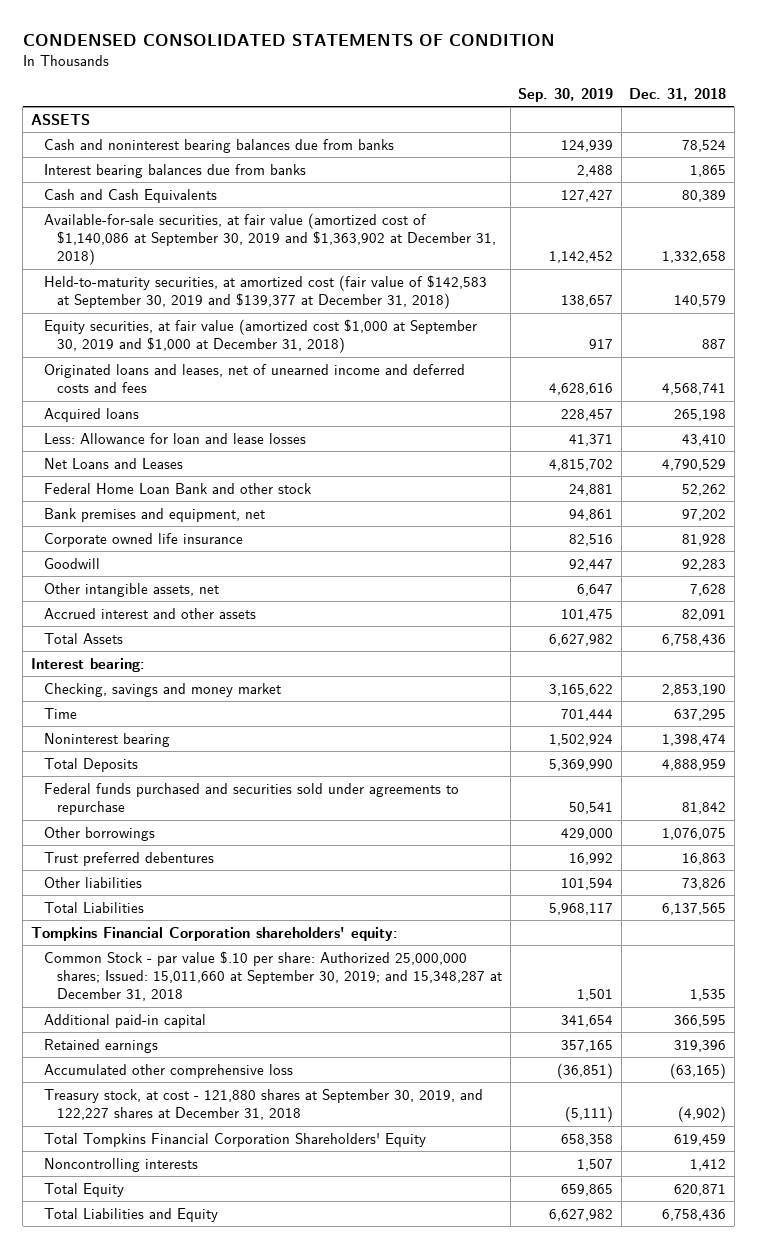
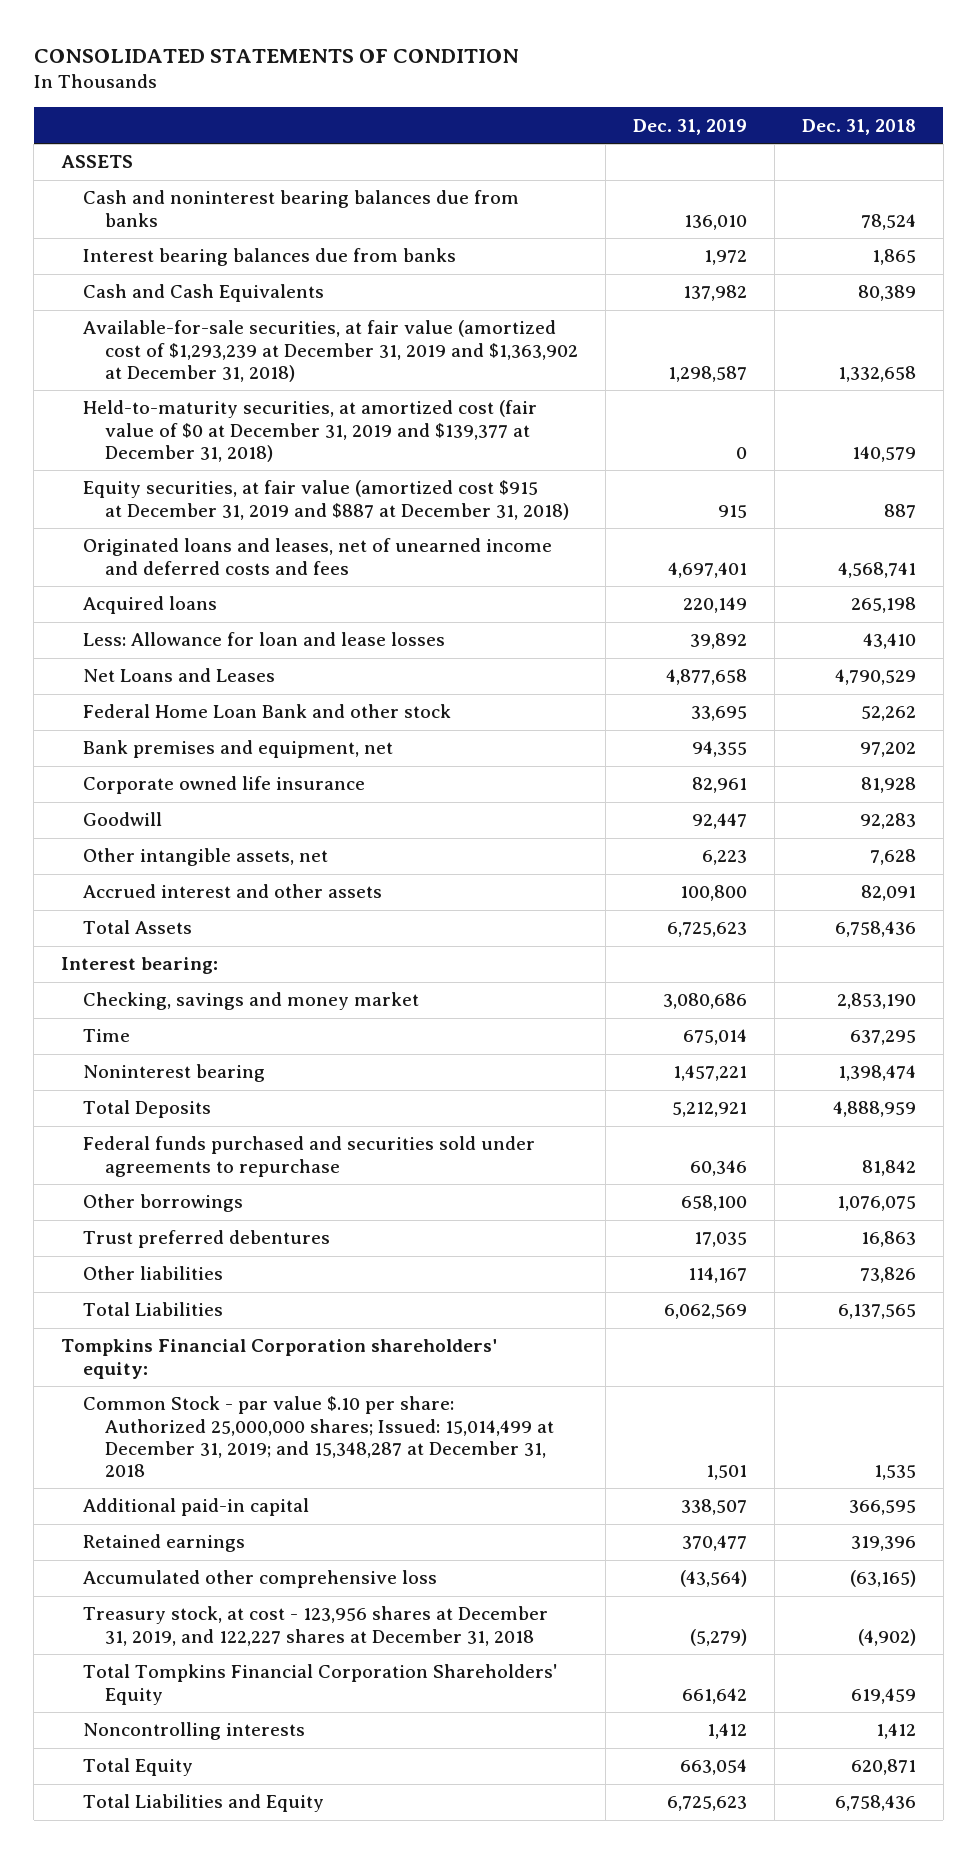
- CONDENSED CONSOLIDATED STATEMENTS OF CONDITION
+ CONSOLIDATED STATEMENTS OF CONDITION
- | Sep. 30, 2019 | Dec. 31, 2018
+ | Dec. 31, 2019 | Dec. 31, 2018
- Available-for-sale securities, at fair value (amortized cost of $1,140,086 at September 30, 2019 and $1,363,902 at December 31, 2018) | 1,142,452 | 1,332,658
- Held-to-maturity securities, at amortized cost (fair value of $142,583 at September 30, 2019 and $139,377 at December 31, 2018) | 138,657 | 140,579
- Equity securities, at fair value (amortized cost $1,000 at September 30, 2019 and $1,000 at December 31, 2018) | 917 | 887
+ Available-for-sale securities, at fair value (amortized cost of $1,293,239 at December 31, 2019 and $1,363,902 at December 31, 2018) | 1,298,587 | 1,332,658
+ Held-to-maturity securities, at amortized cost (fair value of $0 at December 31, 2019 and $139,377 at December 31, 2018) | 0 | 140,579
+ Equity securities, at fair value (amortized cost $915 at December 31, 2019 and $887 at December 31, 2018) | 915 | 887
- Common Stock - par value $.10 per share: Authorized 25,000,000 shares; Issued: 15,011,660 at September 30, 2019; and 15,348,287 at December 31, 2018 | 1,501 | 1,535
+ Common Stock - par value $.10 per share: Authorized 25,000,000 shares; Issued: 15,014,499 at December 31, 2019; and 15,348,287 at December 31, 2018 | 1,501 | 1,535
- Treasury stock, at cost - 121,880 shares at September 30, 2019, and 122,227 shares at December 31, 2018 | (5,111) | (4,902)
+ Treasury stock, at cost - 123,956 shares at December 31, 2019, and 122,227 shares at December 31, 2018 | (5,279) | (4,902)

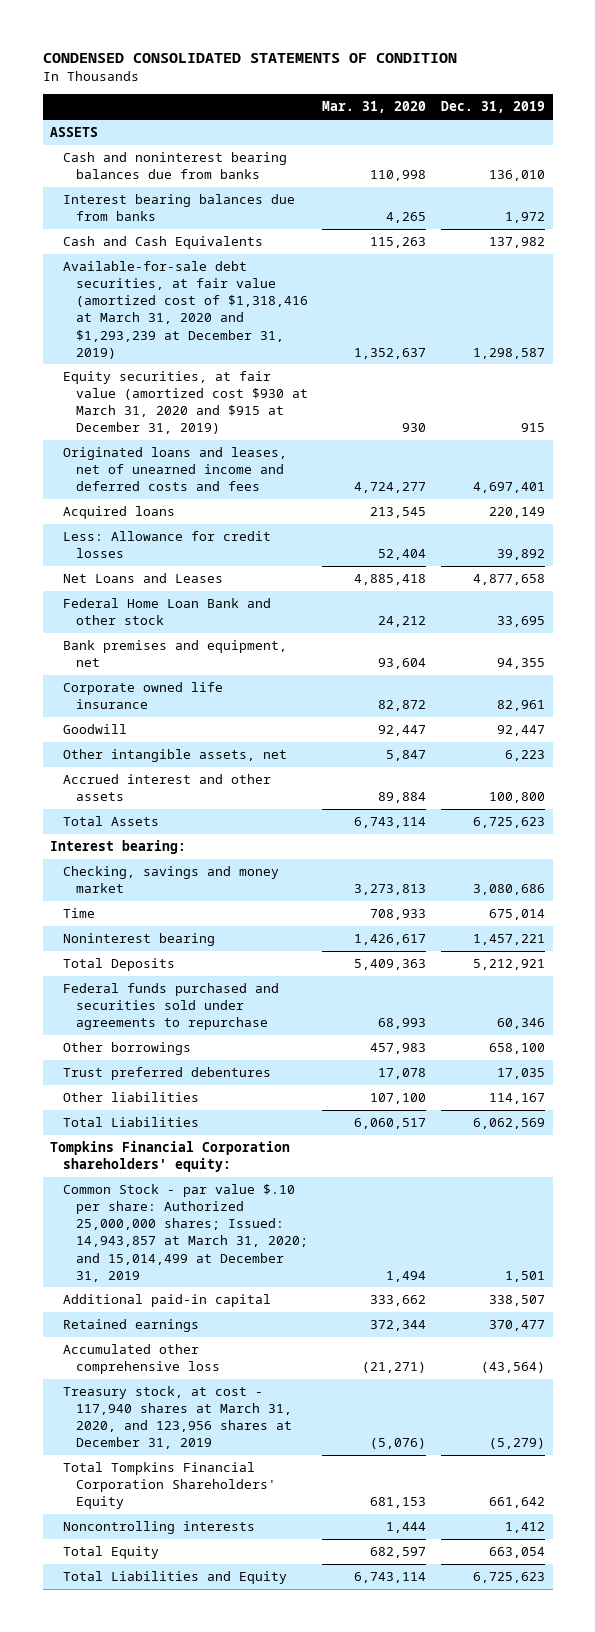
- CONSOLIDATED STATEMENTS OF CONDITION
+ CONDENSED CONSOLIDATED STATEMENTS OF CONDITION
- | Dec. 31, 2019 | Dec. 31, 2018
+ | Mar. 31, 2020 | Dec. 31, 2019
- Available-for-sale securities, at fair value (amortized cost of $1,293,239 at December 31, 2019 and $1,363,902 at December 31, 2018) | 1,298,587 | 1,332,658
- Held-to-maturity securities, at amortized cost (fair value of $0 at December 31, 2019 and $139,377 at December 31, 2018) | 0 | 140,579
- Equity securities, at fair value (amortized cost $915 at December 31, 2019 and $887 at December 31, 2018) | 915 | 887
+ Available-for-sale debt securities, at fair value (amortized cost of $1,318,416 at March 31, 2020 and $1,293,239 at December 31, 2019) | 1,352,637 | 1,298,587
+ Equity securities, at fair value (amortized cost $930 at March 31, 2020 and $915 at December 31, 2019) | 930 | 915
- Less: Allowance for loan and lease losses | 39,892 | 43,410
+ Less: Allowance for credit losses | 52,404 | 39,892
- Common Stock - par value $.10 per share: Authorized 25,000,000 shares; Issued: 15,014,499 at December 31, 2019; and 15,348,287 at December 31, 2018 | 1,501 | 1,535
+ Common Stock - par value $.10 per share: Authorized 25,000,000 shares; Issued: 14,943,857 at March 31, 2020; and 15,014,499 at December 31, 2019 | 1,494 | 1,501
- Treasury stock, at cost - 123,956 shares at December 31, 2019, and 122,227 shares at December 31, 2018 | (5,279) | (4,902)
+ Treasury stock, at cost - 117,940 shares at March 31, 2020, and 123,956 shares at December 31, 2019 | (5,076) | (5,279)

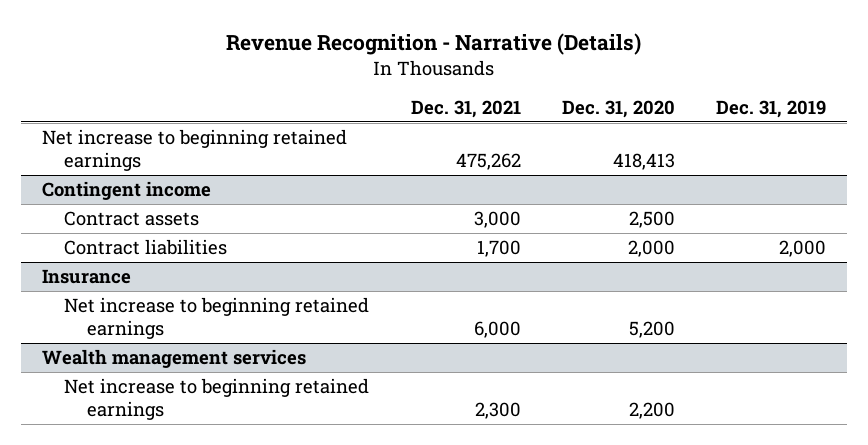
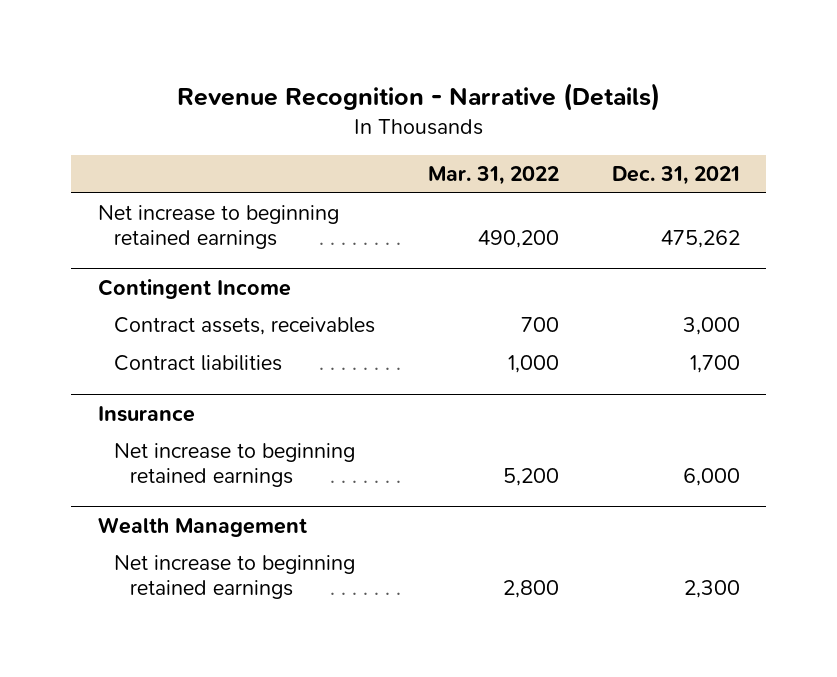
- | Dec. 31, 2021 | Dec. 31, 2020 | Dec. 31, 2019
+ | Mar. 31, 2022 | Dec. 31, 2021
- Contingent income
- Contract assets | 3,000 | 2,500 |
+ Contingent Income
+ Contract assets, receivables | 700 | 3,000
- Wealth management services
+ Wealth Management

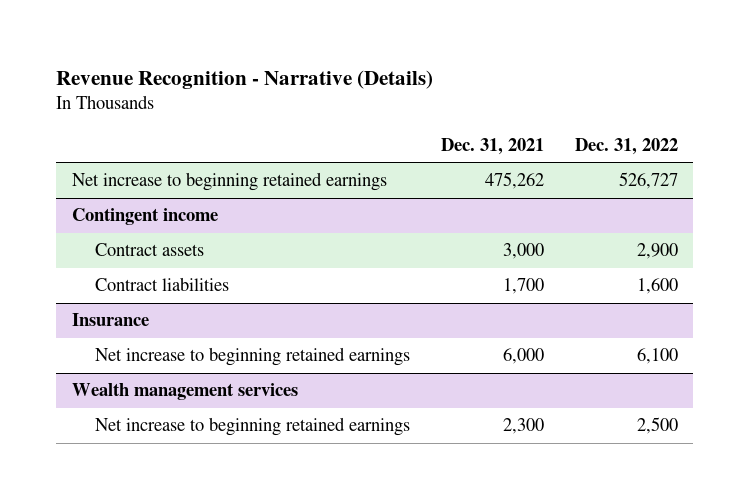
- | Mar. 31, 2022 | Dec. 31, 2021
+ | Dec. 31, 2021 | Dec. 31, 2022
- Contingent Income
- Contract assets, receivables | 700 | 3,000
+ Contingent income
+ Contract assets | 3,000 | 2,900
- Wealth Management
+ Wealth management services

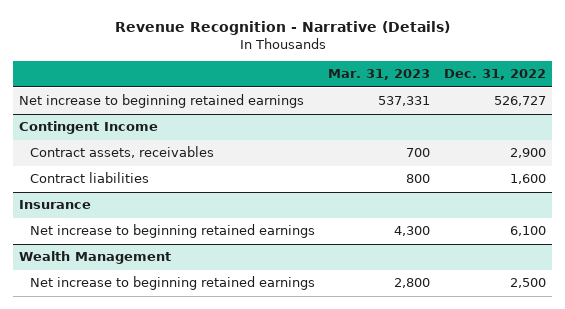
- | Dec. 31, 2021 | Dec. 31, 2022
+ | Mar. 31, 2023 | Dec. 31, 2022
- Contingent income
- Contract assets | 3,000 | 2,900
+ Contingent Income
+ Contract assets, receivables | 700 | 2,900
- Wealth management services
+ Wealth Management

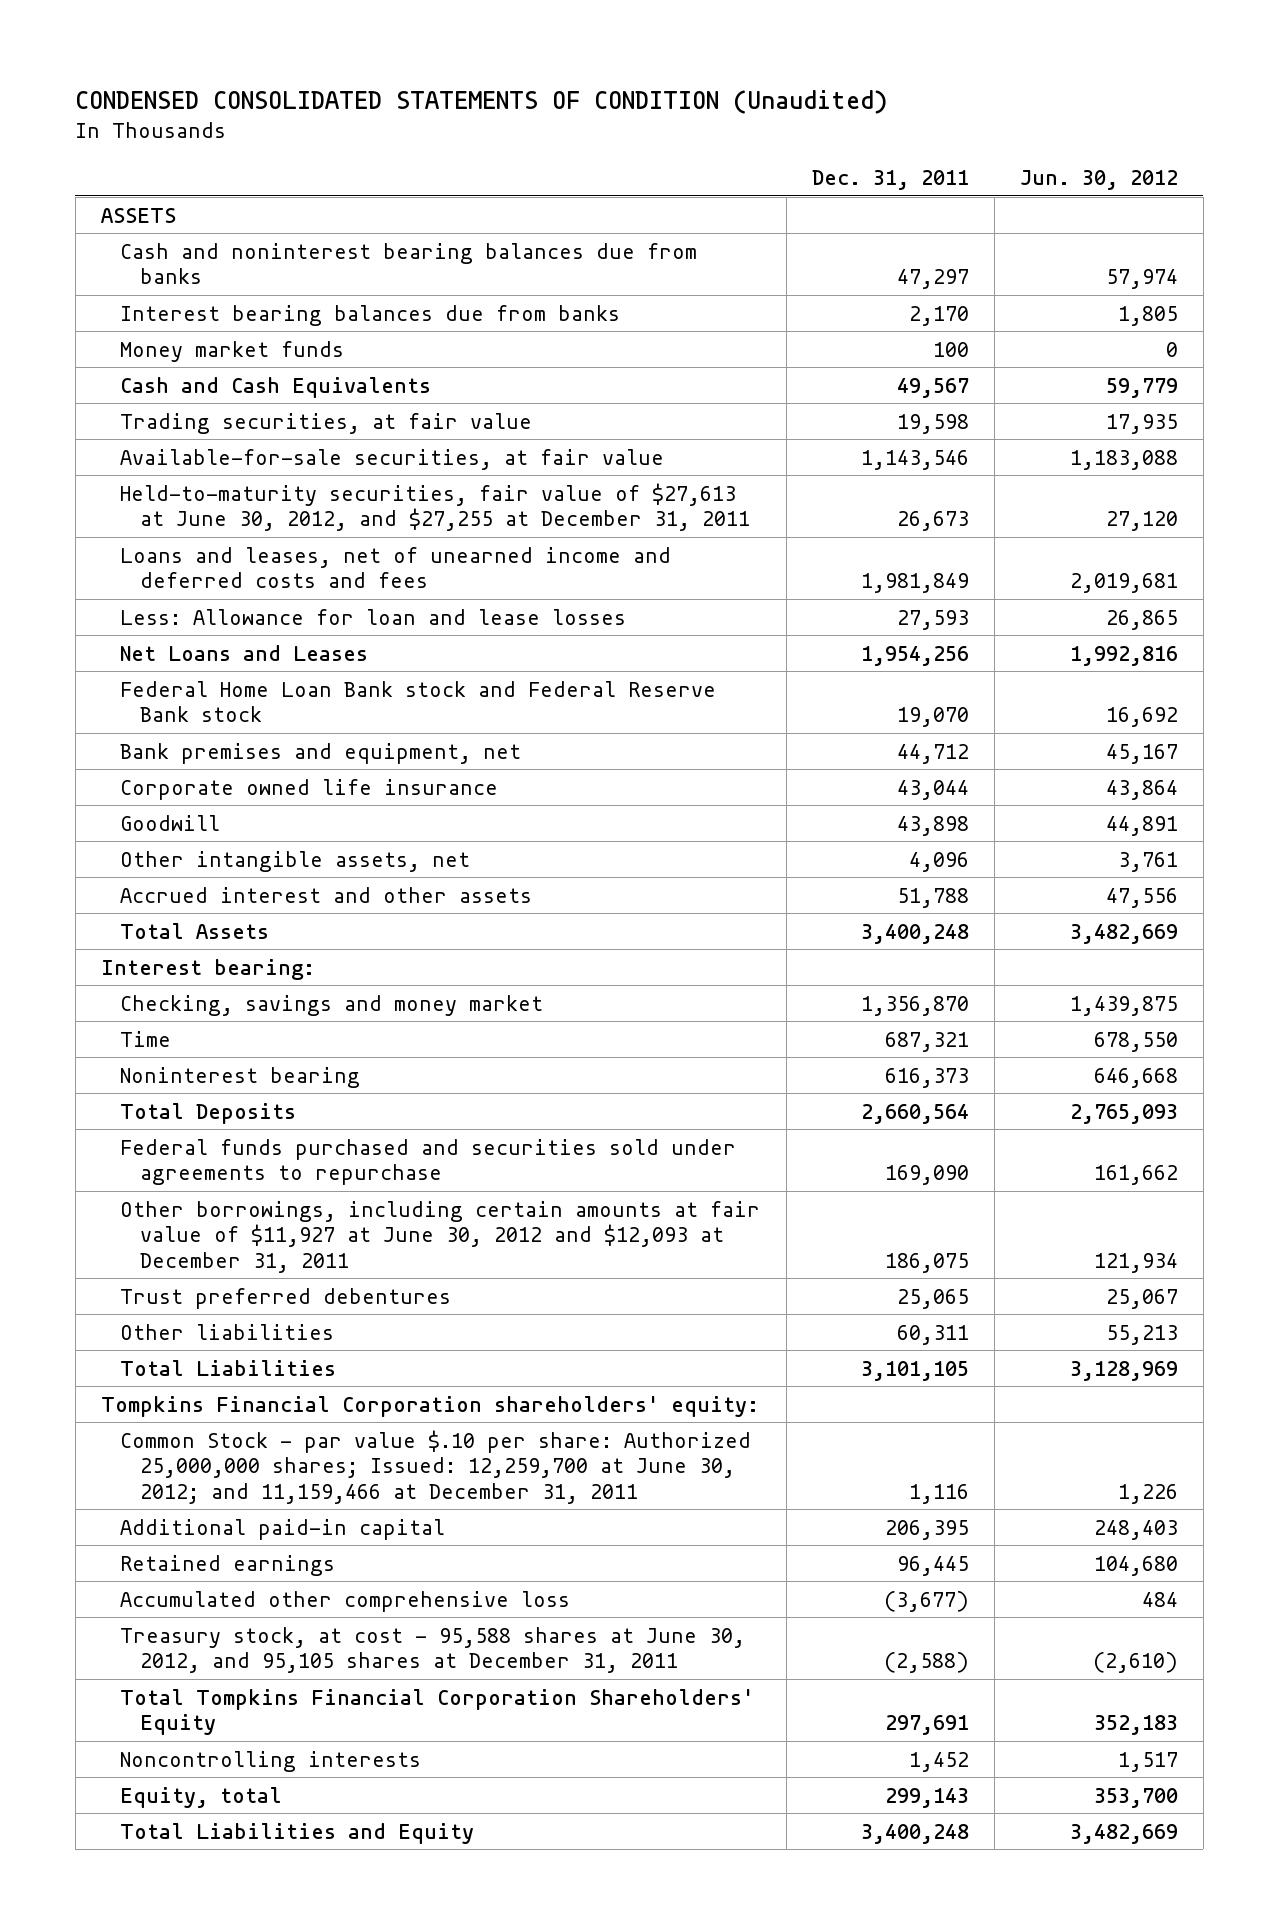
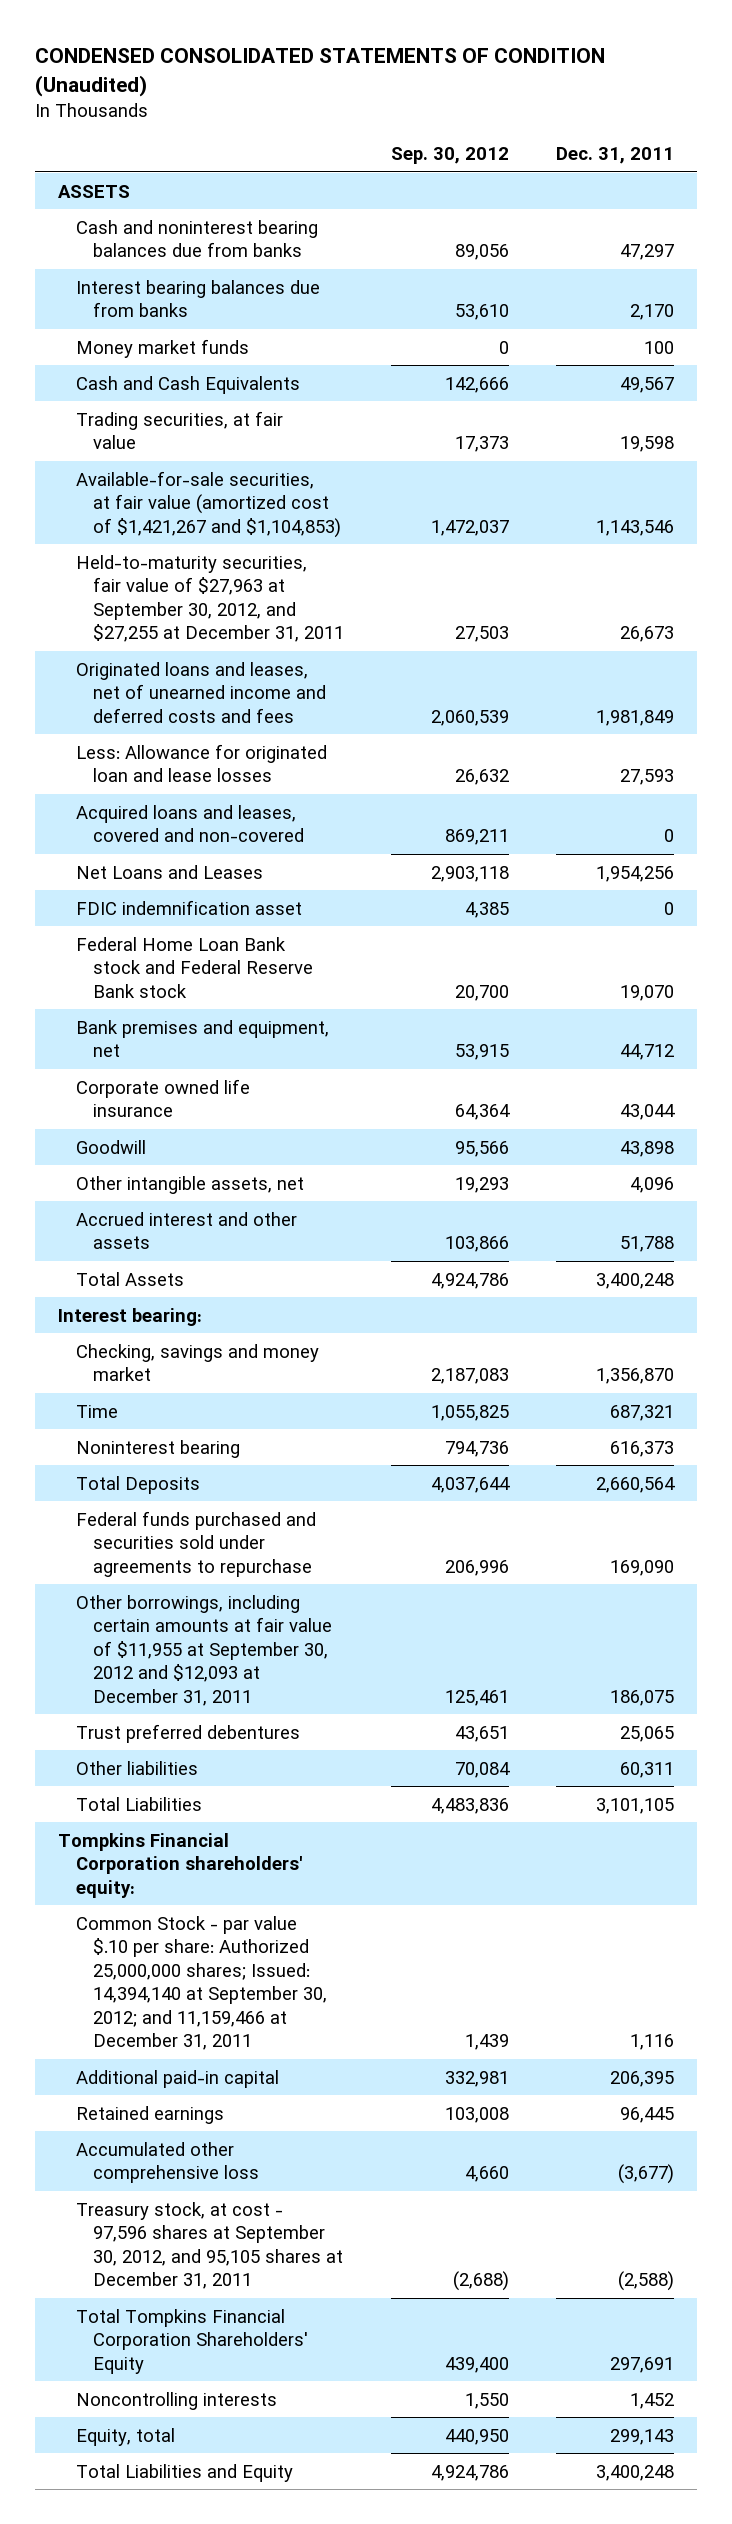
- | Dec. 31, 2011 | Jun. 30, 2012
+ | Sep. 30, 2012 | Dec. 31, 2011
- Available-for-sale securities, at fair value | 1,143,546 | 1,183,088
- Held-to-maturity securities, fair value of $27,613 at June 30, 2012, and $27,255 at December 31, 2011 | 26,673 | 27,120
- Loans and leases, net of unearned income and deferred costs and fees | 1,981,849 | 2,019,681
- Less: Allowance for loan and lease losses | 27,593 | 26,865
+ Available-for-sale securities, at fair value (amortized cost of $1,421,267 and $1,104,853) | 1,472,037 | 1,143,546
+ Held-to-maturity securities, fair value of $27,963 at September 30, 2012, and $27,255 at December 31, 2011 | 27,503 | 26,673
+ Originated loans and leases, net of unearned income and deferred costs and fees | 2,060,539 | 1,981,849
+ Less: Allowance for originated loan and lease losses | 26,632 | 27,593
+ Acquired loans and leases, covered and non-covered | 869,211 | 0
+ FDIC indemnification asset | 4,385 | 0
- Other borrowings, including certain amounts at fair value of $11,927 at June 30, 2012 and $12,093 at December 31, 2011 | 186,075 | 121,934
+ Other borrowings, including certain amounts at fair value of $11,955 at September 30, 2012 and $12,093 at December 31, 2011 | 125,461 | 186,075
- Common Stock - par value $.10 per share: Authorized 25,000,000 shares; Issued: 12,259,700 at June 30, 2012; and 11,159,466 at December 31, 2011 | 1,116 | 1,226
+ Common Stock - par value $.10 per share: Authorized 25,000,000 shares; Issued: 14,394,140 at September 30, 2012; and 11,159,466 at December 31, 2011 | 1,439 | 1,116
- Treasury stock, at cost - 95,588 shares at June 30, 2012, and 95,105 shares at December 31, 2011 | (2,588) | (2,610)
+ Treasury stock, at cost - 97,596 shares at September 30, 2012, and 95,105 shares at December 31, 2011 | (2,688) | (2,588)

